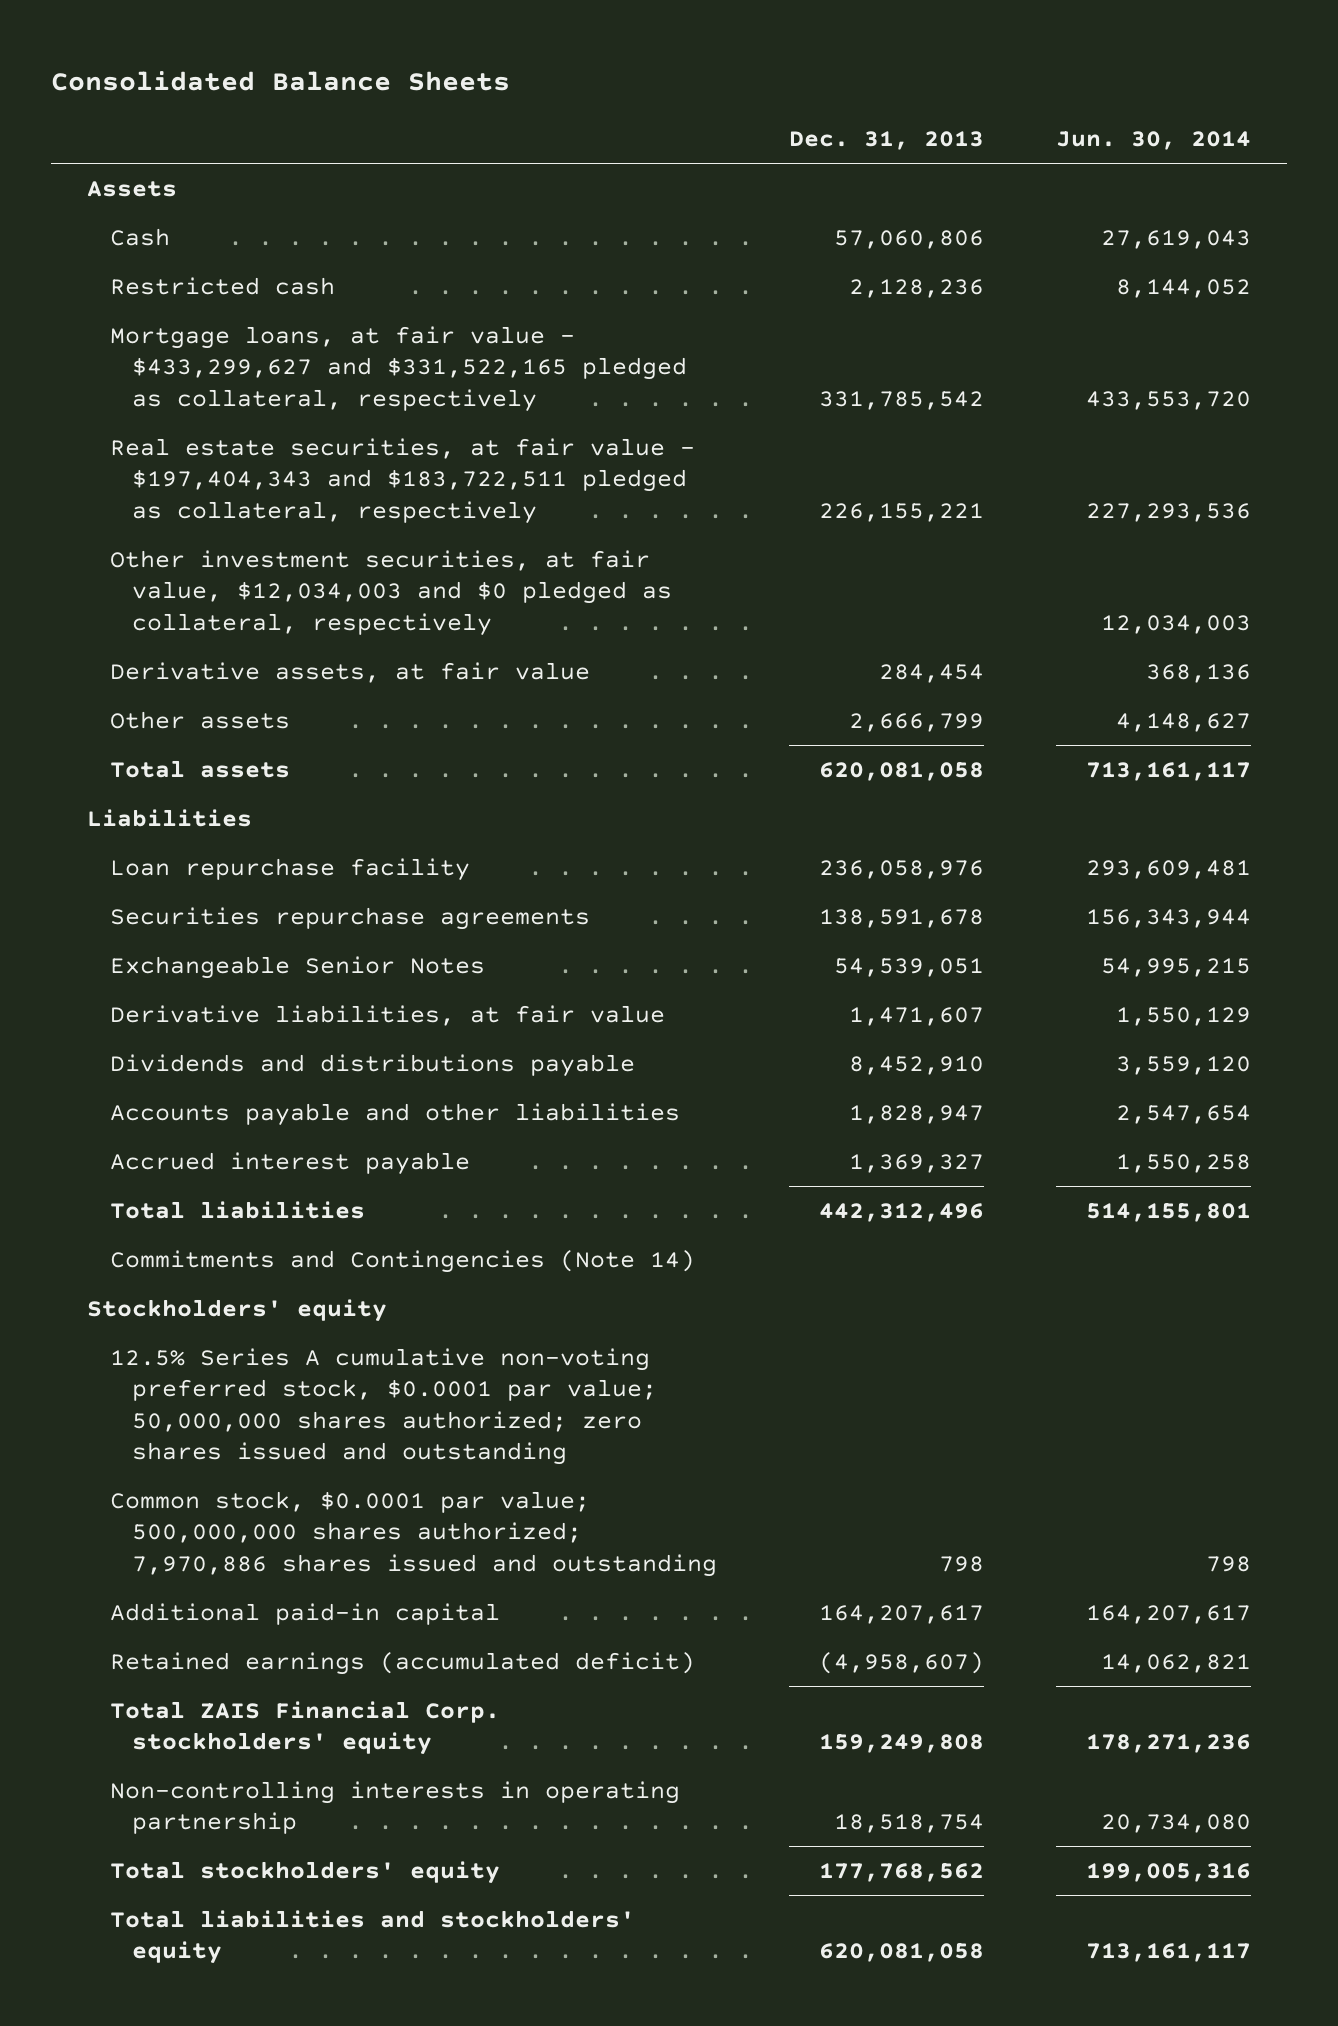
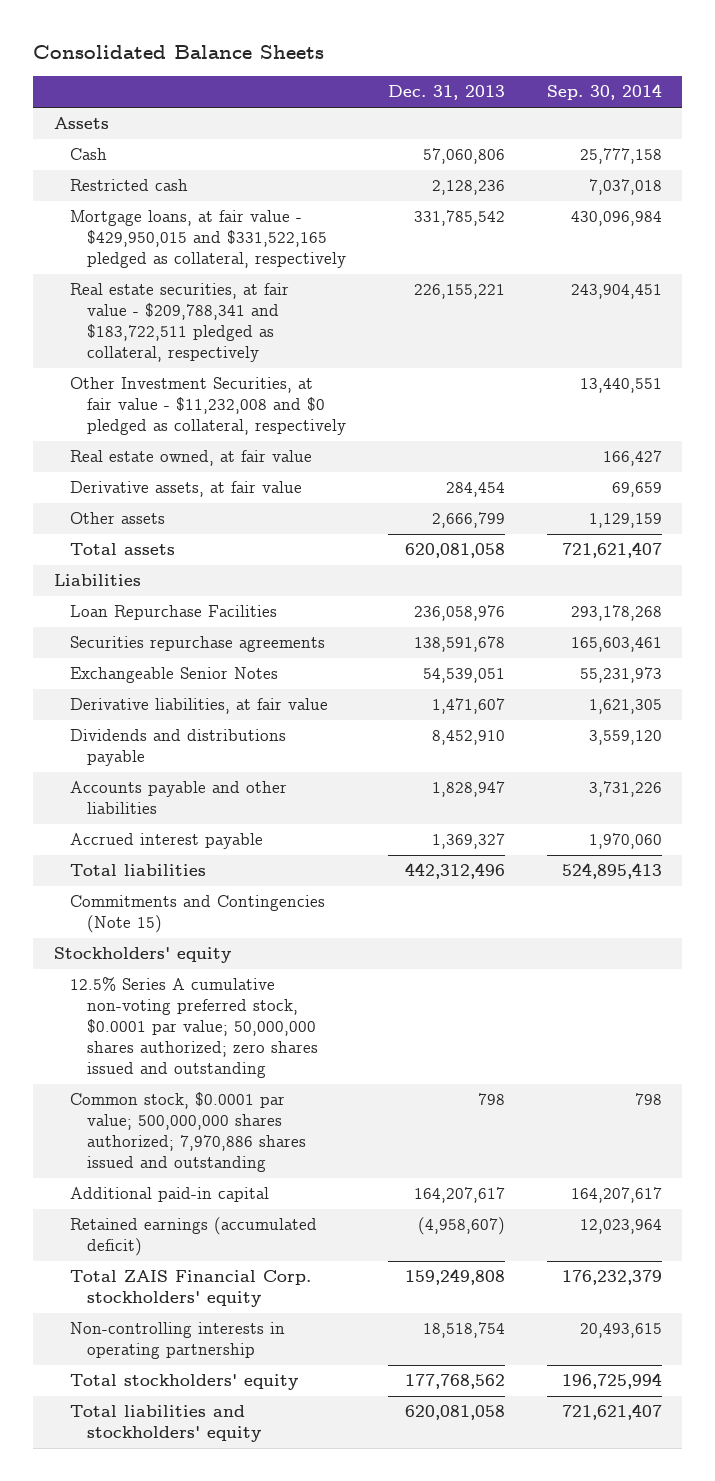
- | Dec. 31, 2013 | Jun. 30, 2014
+ | Dec. 31, 2013 | Sep. 30, 2014
- Mortgage loans, at fair value - $433,299,627 and $331,522,165 pledged as collateral, respectively | 331,785,542 | 433,553,720
- Real estate securities, at fair value - $197,404,343 and $183,722,511 pledged as collateral, respectively | 226,155,221 | 227,293,536
- Other investment securities, at fair value, $12,034,003 and $0 pledged as collateral, respectively | | 12,034,003
+ Mortgage loans, at fair value - $429,950,015 and $331,522,165 pledged as collateral, respectively | 331,785,542 | 430,096,984
+ Real estate securities, at fair value - $209,788,341 and $183,722,511 pledged as collateral, respectively | 226,155,221 | 243,904,451
+ Other Investment Securities, at fair value - $11,232,008 and $0 pledged as collateral, respectively | | 13,440,551
+ Real estate owned, at fair value | | 166,427
- Loan repurchase facility | 236,058,976 | 293,609,481
+ Loan Repurchase Facilities | 236,058,976 | 293,178,268
- Commitments and Contingencies (Note 14)
+ Commitments and Contingencies (Note 15)

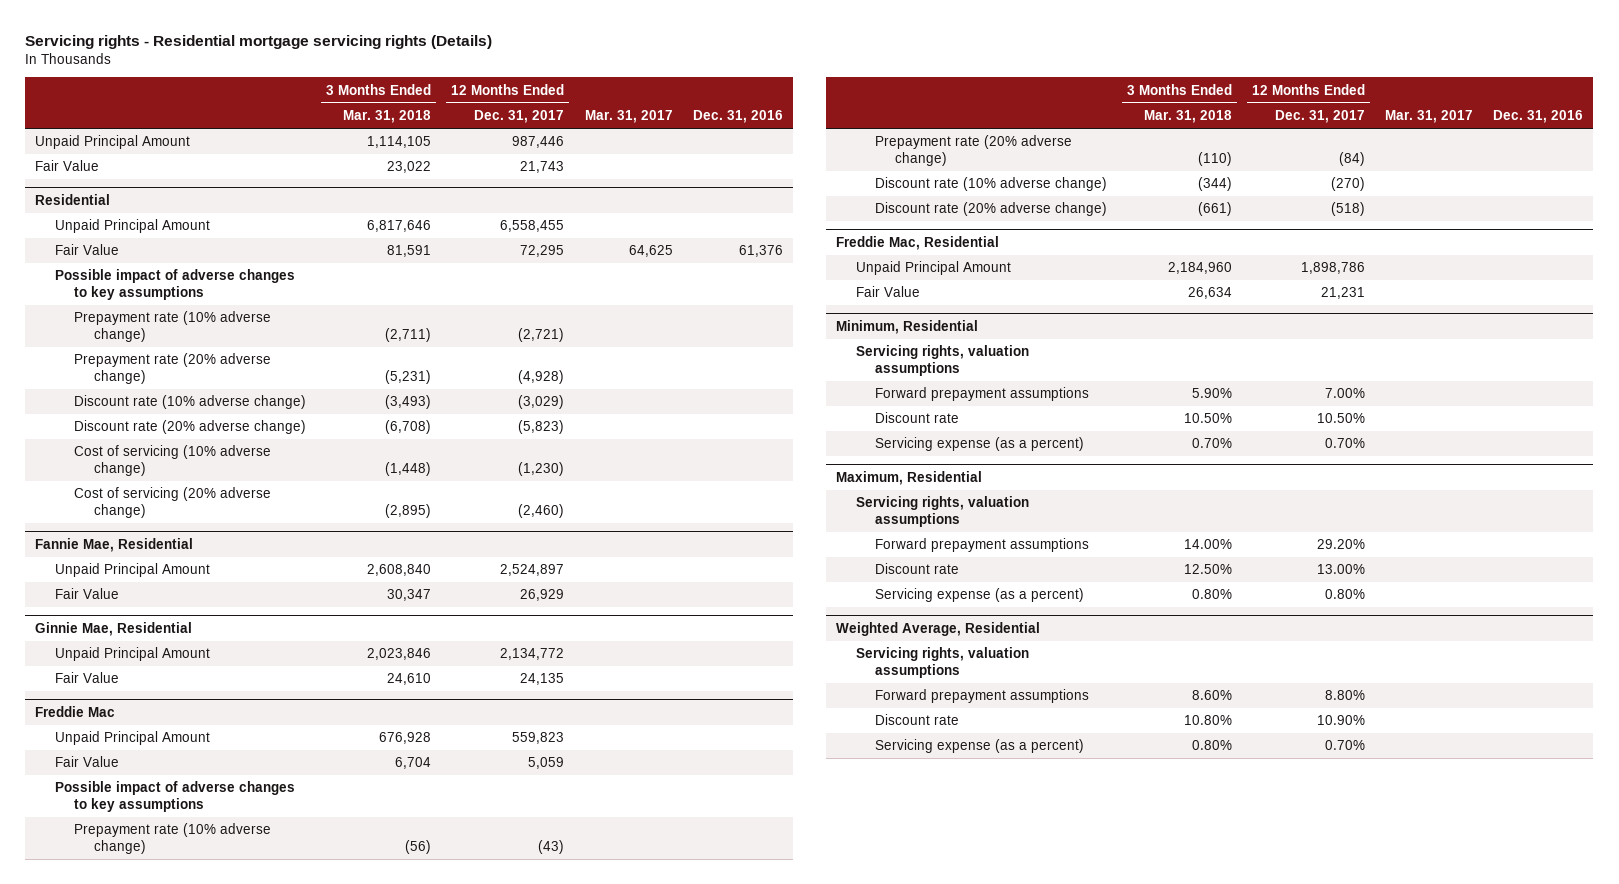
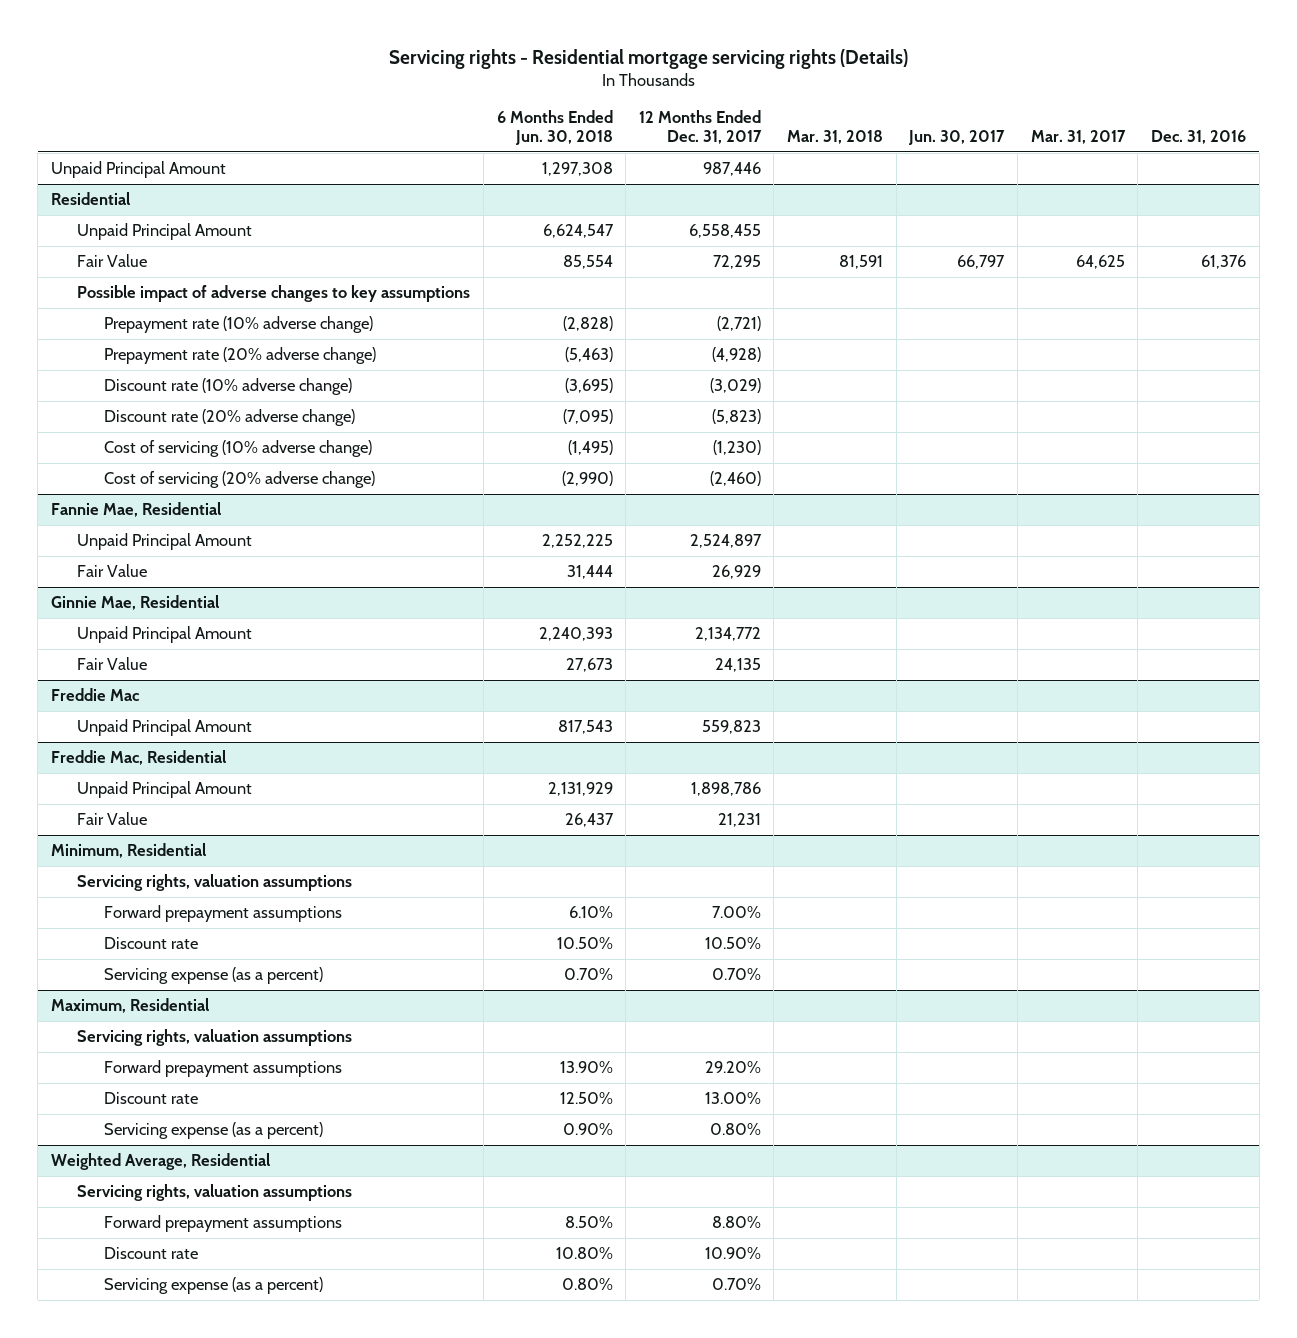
- | 3 Months Ended Mar. 31, 2018 | 12 Months Ended Dec. 31, 2017 | Mar. 31, 2017 | Dec. 31, 2016
+ | 6 Months Ended Jun. 30, 2018 | 12 Months Ended Dec. 31, 2017 | Mar. 31, 2018 | Jun. 30, 2017 | Mar. 31, 2017 | Dec. 31, 2016
- Fair Value | 23,022 | 21,743 | |
@ Freddie Mac
- Fair Value | 6,704 | 5,059 | |
- Possible impact of adverse changes to key assumptions
- Prepayment rate (10% adverse change) | (56) | (43) | |
- Prepayment rate (20% adverse change) | (110) | (84) | |
- Discount rate (10% adverse change) | (344) | (270) | |
- Discount rate (20% adverse change) | (661) | (518) | |

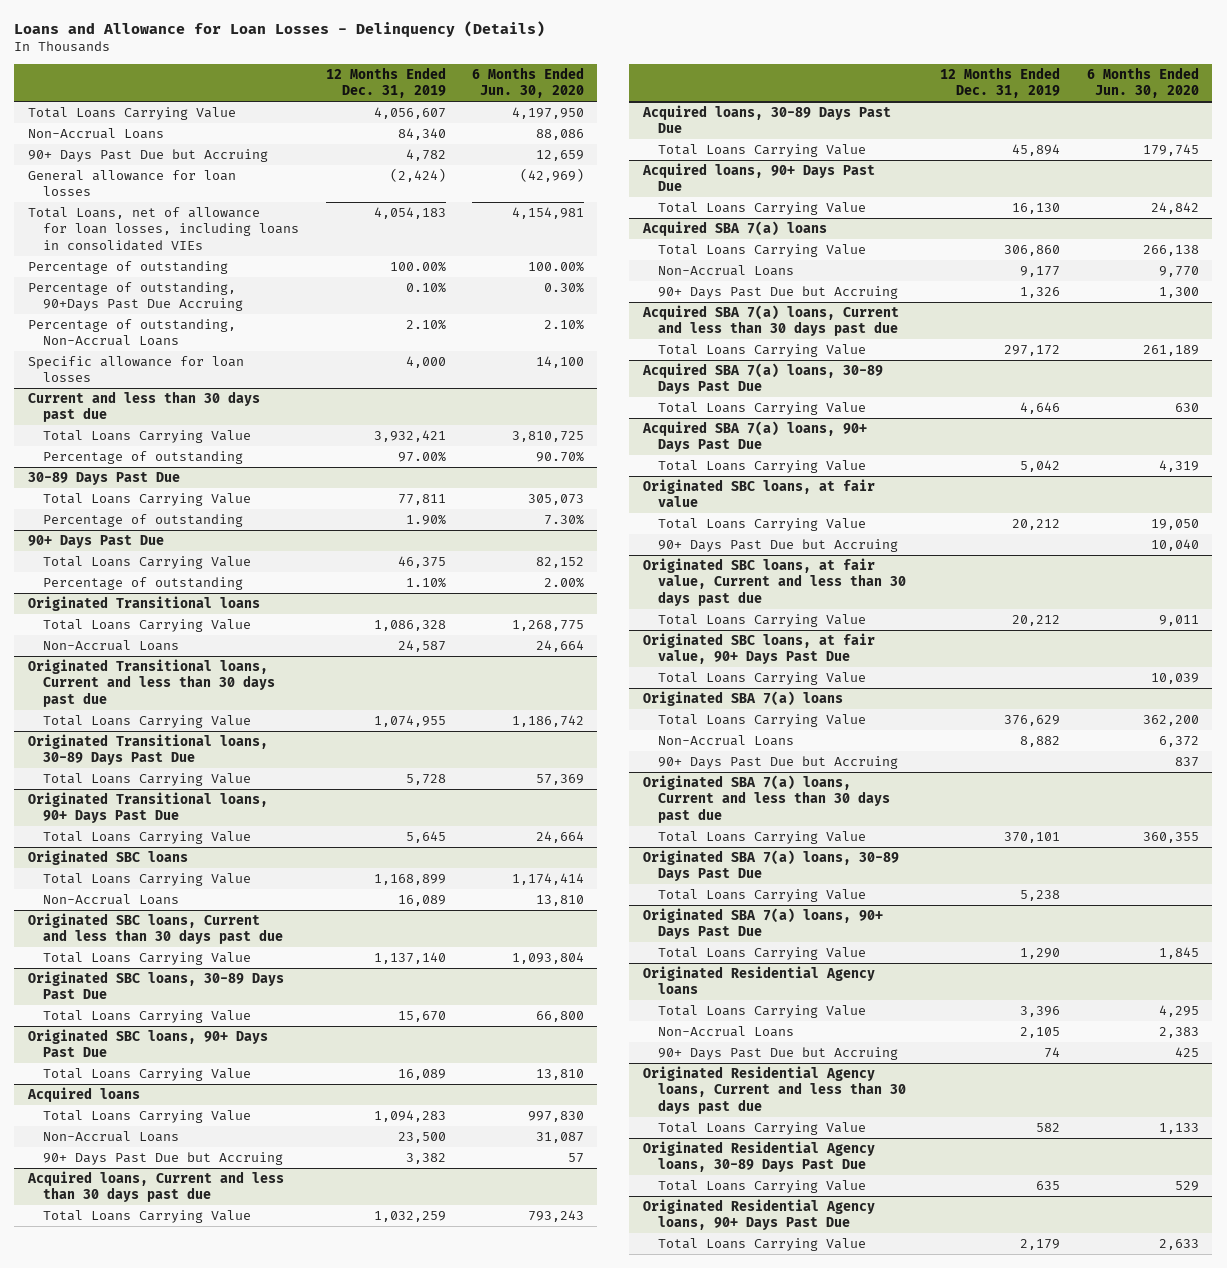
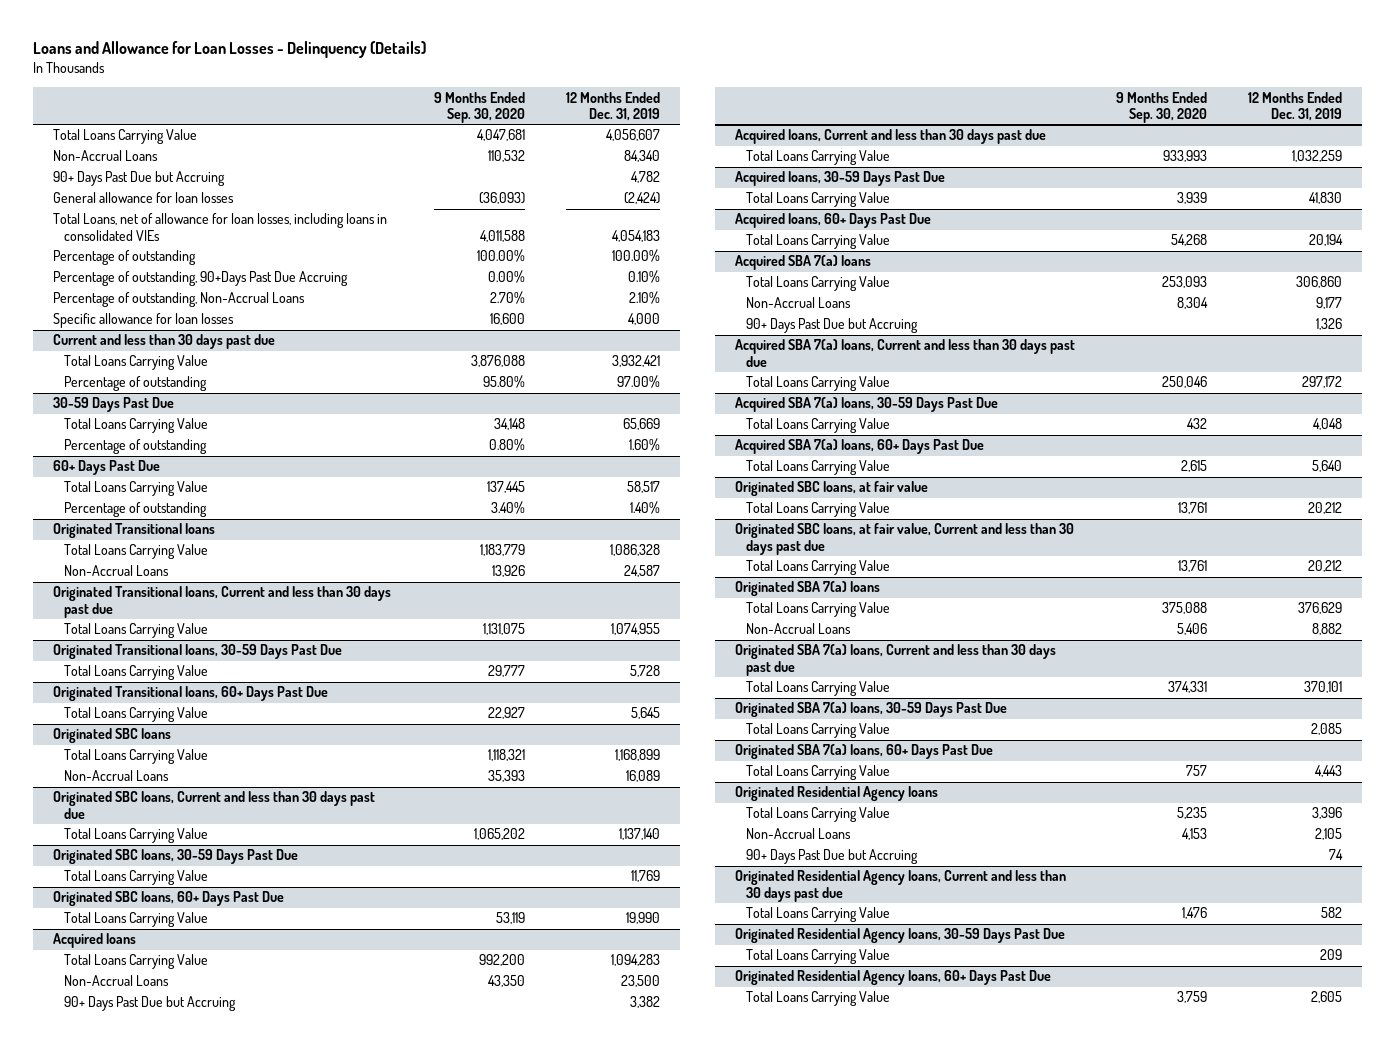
- | 12 Months Ended Dec. 31, 2019 | 6 Months Ended Jun. 30, 2020
+ | 9 Months Ended Sep. 30, 2020 | 12 Months Ended Dec. 31, 2019
- 30-89 Days Past Due
- Total Loans Carrying Value | 77,811 | 305,073
- Percentage of outstanding | 1.90% | 7.30%
- 90+ Days Past Due
- Total Loans Carrying Value | 46,375 | 82,152
- Percentage of outstanding | 1.10% | 2.00%
+ 30-59 Days Past Due
+ Total Loans Carrying Value | 34,148 | 65,669
+ Percentage of outstanding | 0.80% | 1.60%
+ 60+ Days Past Due
+ Total Loans Carrying Value | 137,445 | 58,517
+ Percentage of outstanding | 3.40% | 1.40%
- Originated Transitional loans, 30-89 Days Past Due
+ Originated Transitional loans, 30-59 Days Past Due
- Originated Transitional loans, 90+ Days Past Due
+ Originated Transitional loans, 60+ Days Past Due
- Originated SBC loans, 30-89 Days Past Due
- Total Loans Carrying Value | 15,670 | 66,800
- Originated SBC loans, 90+ Days Past Due
- Total Loans Carrying Value | 16,089 | 13,810
+ Originated SBC loans, 30-59 Days Past Due
+ Total Loans Carrying Value | | 11,769
+ Originated SBC loans, 60+ Days Past Due
+ Total Loans Carrying Value | 53,119 | 19,990
- Acquired loans, 30-89 Days Past Due
- Total Loans Carrying Value | 45,894 | 179,745
- Acquired loans, 90+ Days Past Due
- Total Loans Carrying Value | 16,130 | 24,842
+ Acquired loans, 30-59 Days Past Due
+ Total Loans Carrying Value | 3,939 | 41,830
+ Acquired loans, 60+ Days Past Due
+ Total Loans Carrying Value | 54,268 | 20,194
- Acquired SBA 7(a) loans, 30-89 Days Past Due
- Total Loans Carrying Value | 4,646 | 630
- Acquired SBA 7(a) loans, 90+ Days Past Due
- Total Loans Carrying Value | 5,042 | 4,319
+ Acquired SBA 7(a) loans, 30-59 Days Past Due
+ Total Loans Carrying Value | 432 | 4,048
+ Acquired SBA 7(a) loans, 60+ Days Past Due
+ Total Loans Carrying Value | 2,615 | 5,640
@ Originated SBC loans, at fair value
- 90+ Days Past Due but Accruing | | 10,040
- Originated SBC loans, at fair value, 90+ Days Past Due
- Total Loans Carrying Value | | 10,039
@ Originated SBA 7(a) loans
- 90+ Days Past Due but Accruing | | 837
- Originated SBA 7(a) loans, 30-89 Days Past Due
- Total Loans Carrying Value | 5,238 |
- Originated SBA 7(a) loans, 90+ Days Past Due
- Total Loans Carrying Value | 1,290 | 1,845
+ Originated SBA 7(a) loans, 30-59 Days Past Due
+ Total Loans Carrying Value | | 2,085
+ Originated SBA 7(a) loans, 60+ Days Past Due
+ Total Loans Carrying Value | 757 | 4,443
- Originated Residential Agency loans, 30-89 Days Past Due
- Total Loans Carrying Value | 635 | 529
- Originated Residential Agency loans, 90+ Days Past Due
- Total Loans Carrying Value | 2,179 | 2,633
+ Originated Residential Agency loans, 30-59 Days Past Due
+ Total Loans Carrying Value | | 209
+ Originated Residential Agency loans, 60+ Days Past Due
+ Total Loans Carrying Value | 3,759 | 2,605

